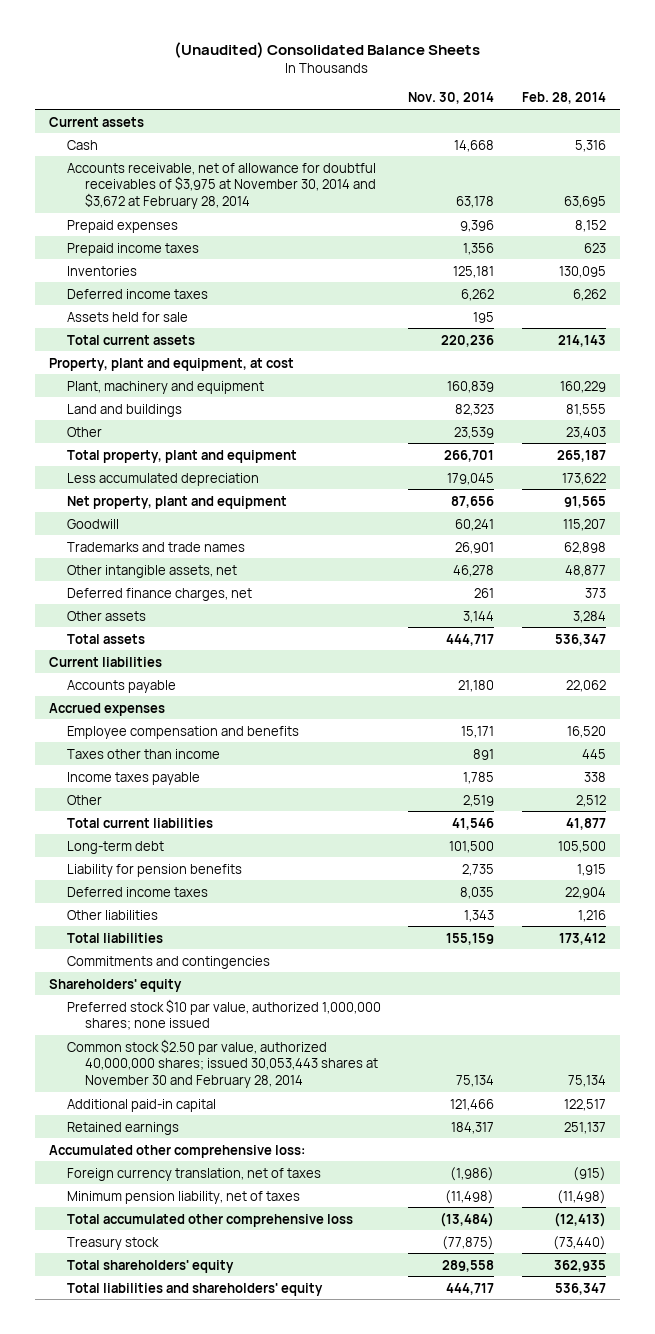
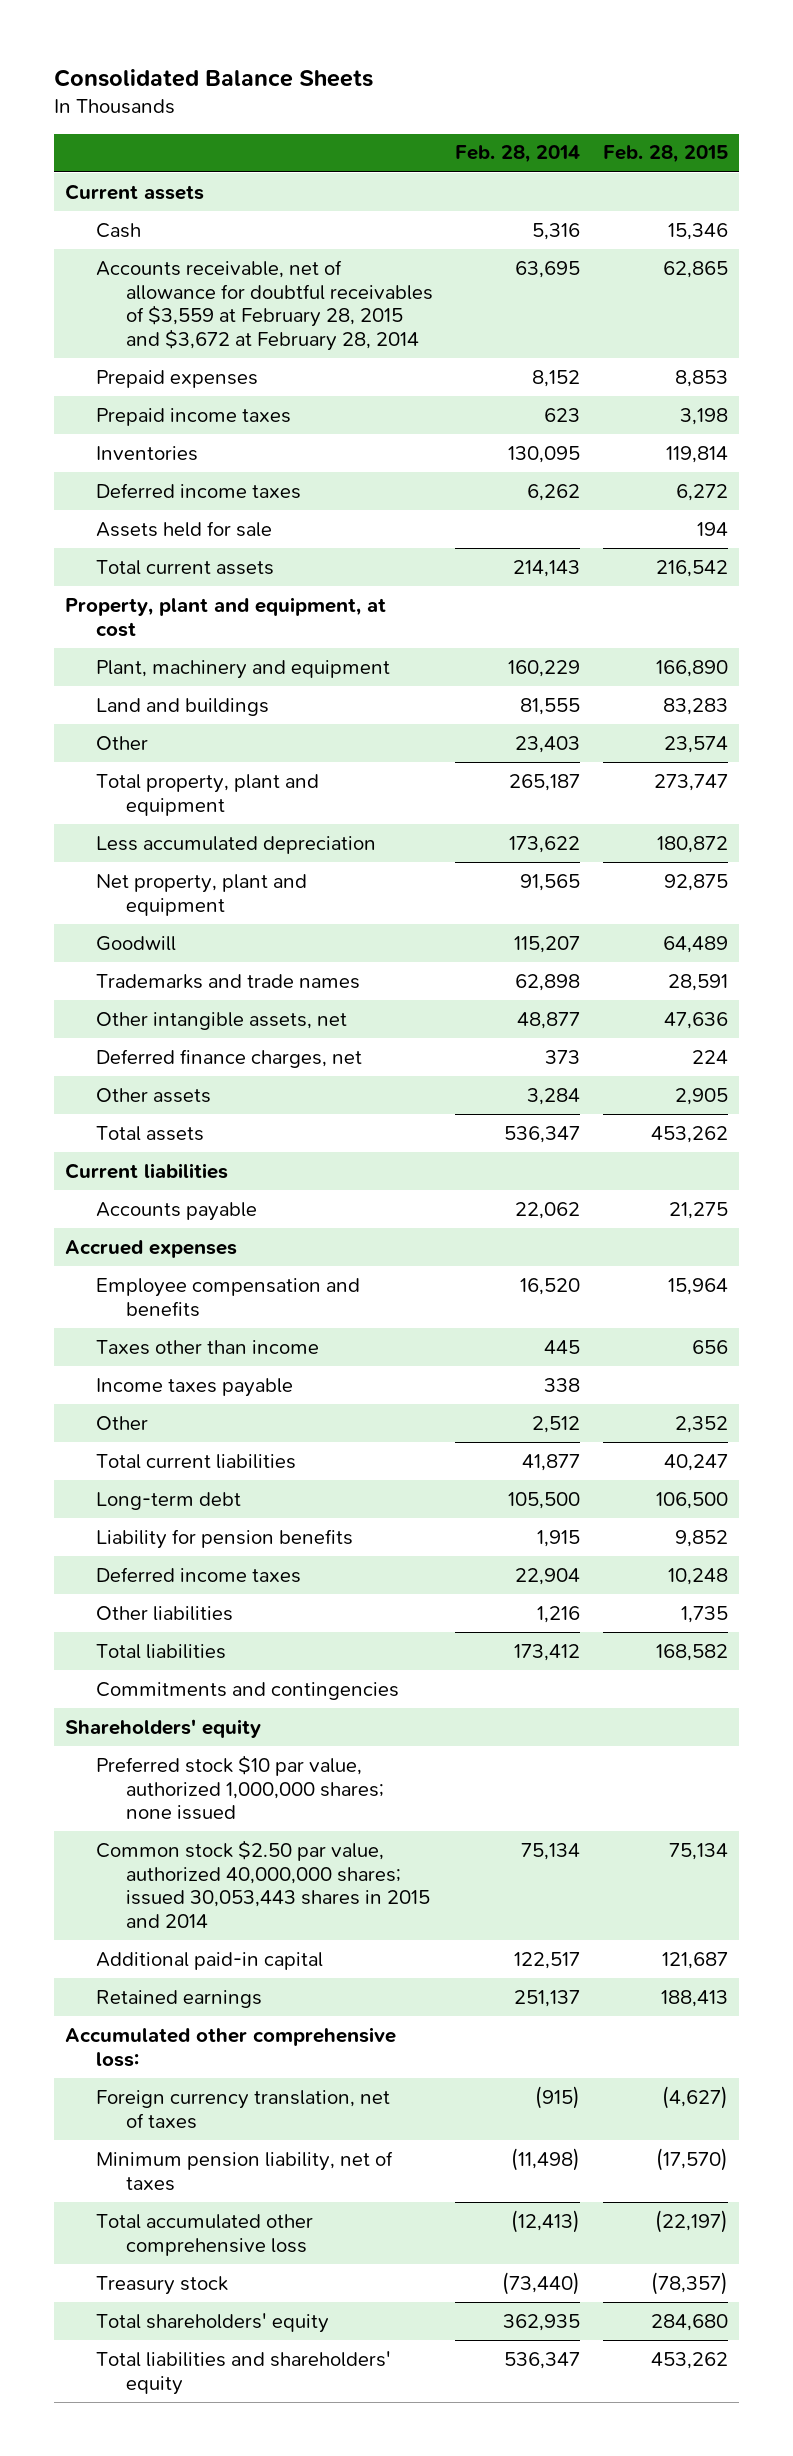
- (Unaudited) Consolidated Balance Sheets
+ Consolidated Balance Sheets
- | Nov. 30, 2014 | Feb. 28, 2014
+ | Feb. 28, 2014 | Feb. 28, 2015
- Accounts receivable, net of allowance for doubtful receivables of $3,975 at November 30, 2014 and $3,672 at February 28, 2014 | 63,178 | 63,695
+ Accounts receivable, net of allowance for doubtful receivables of $3,559 at February 28, 2015 and $3,672 at February 28, 2014 | 63,695 | 62,865
- Common stock $2.50 par value, authorized 40,000,000 shares; issued 30,053,443 shares at November 30 and February 28, 2014 | 75,134 | 75,134
+ Common stock $2.50 par value, authorized 40,000,000 shares; issued 30,053,443 shares in 2015 and 2014 | 75,134 | 75,134

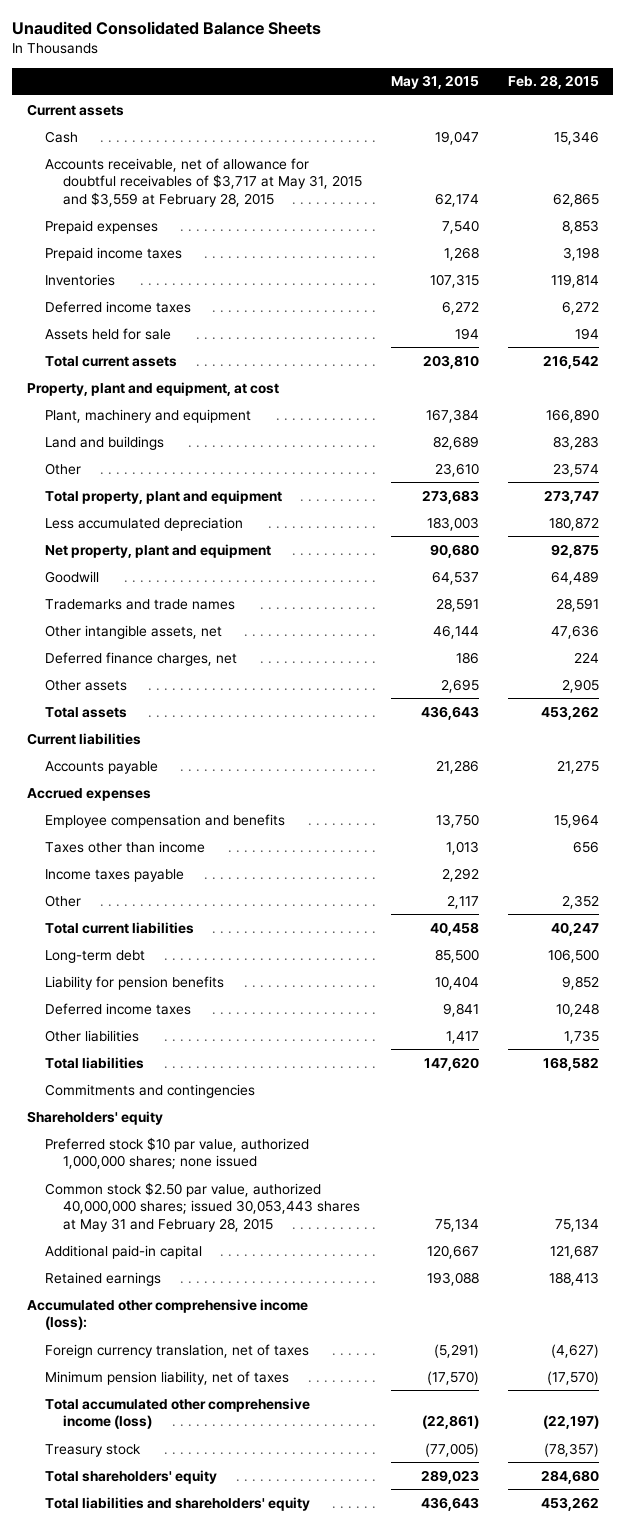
- Consolidated Balance Sheets
+ Unaudited Consolidated Balance Sheets
- | Feb. 28, 2014 | Feb. 28, 2015
+ | May 31, 2015 | Feb. 28, 2015
- Accounts receivable, net of allowance for doubtful receivables of $3,559 at February 28, 2015 and $3,672 at February 28, 2014 | 63,695 | 62,865
+ Accounts receivable, net of allowance for doubtful receivables of $3,717 at May 31, 2015 and $3,559 at February 28, 2015 | 62,174 | 62,865
- Common stock $2.50 par value, authorized 40,000,000 shares; issued 30,053,443 shares in 2015 and 2014 | 75,134 | 75,134
+ Common stock $2.50 par value, authorized 40,000,000 shares; issued 30,053,443 shares at May 31 and February 28, 2015 | 75,134 | 75,134
- Accumulated other comprehensive loss:
+ Accumulated other comprehensive income (loss):
- Total accumulated other comprehensive loss | (12,413) | (22,197)
+ Total accumulated other comprehensive income (loss) | (22,861) | (22,197)

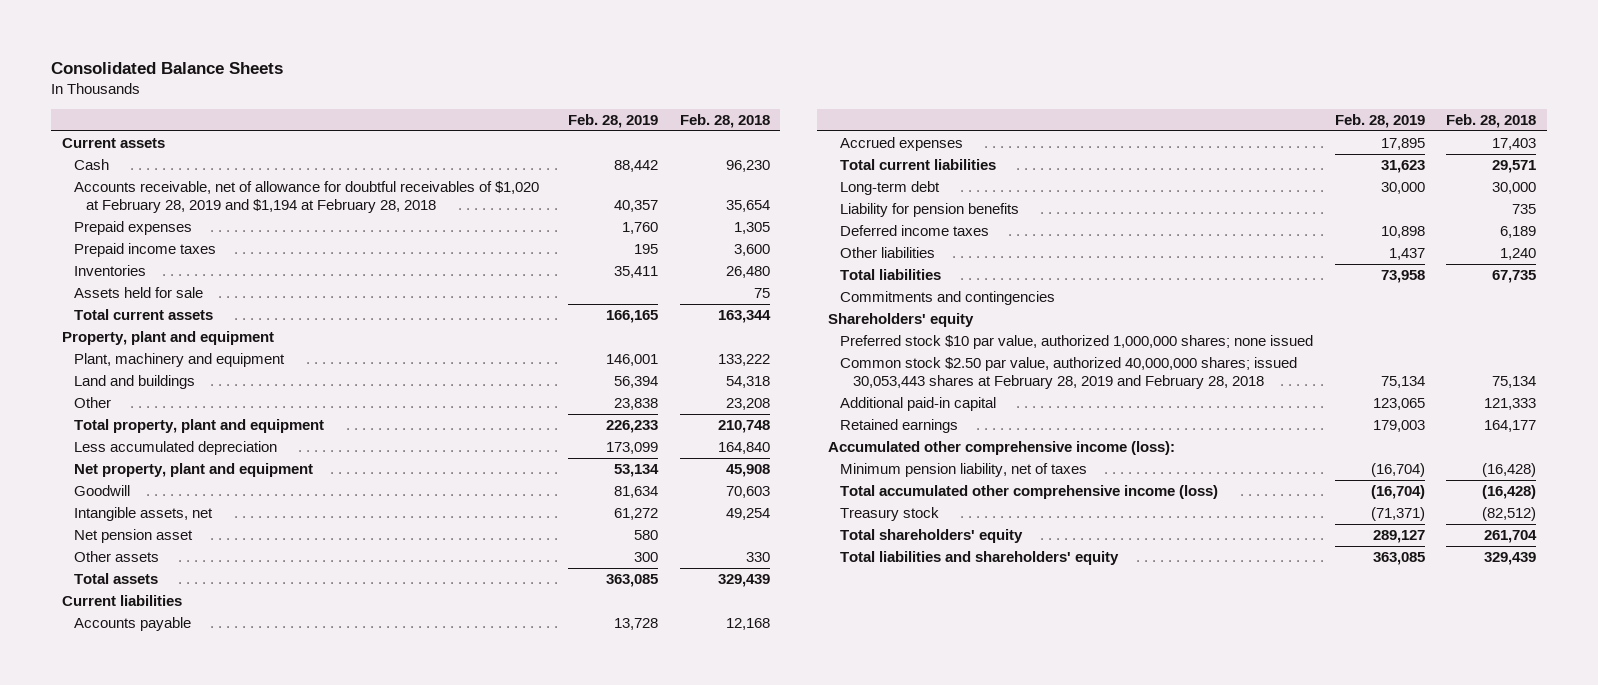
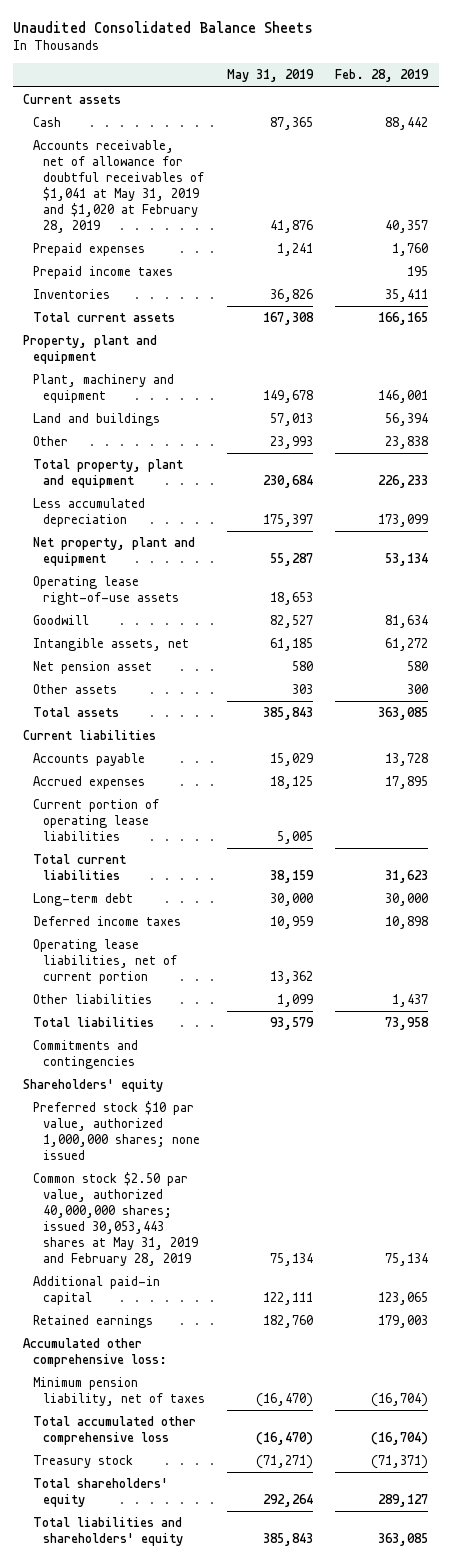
- Consolidated Balance Sheets
+ Unaudited Consolidated Balance Sheets
- | Feb. 28, 2019 | Feb. 28, 2018
+ | May 31, 2019 | Feb. 28, 2019
- Accounts receivable, net of allowance for doubtful receivables of $1,020 at February 28, 2019 and $1,194 at February 28, 2018 | 40,357 | 35,654
+ Accounts receivable, net of allowance for doubtful receivables of $1,041 at May 31, 2019 and $1,020 at February 28, 2019 | 41,876 | 40,357
- Assets held for sale | | 75
+ Operating lease right-of-use assets | 18,653 |
+ Current portion of operating lease liabilities | 5,005 |
- Liability for pension benefits | | 735
+ Operating lease liabilities, net of current portion | 13,362 |
- Common stock $2.50 par value, authorized 40,000,000 shares; issued 30,053,443 shares at February 28, 2019 and February 28, 2018 | 75,134 | 75,134
+ Common stock $2.50 par value, authorized 40,000,000 shares; issued 30,053,443 shares at May 31, 2019 and February 28, 2019 | 75,134 | 75,134
- Accumulated other comprehensive income (loss):
+ Accumulated other comprehensive loss:
- Total accumulated other comprehensive income (loss) | (16,704) | (16,428)
+ Total accumulated other comprehensive loss | (16,470) | (16,704)

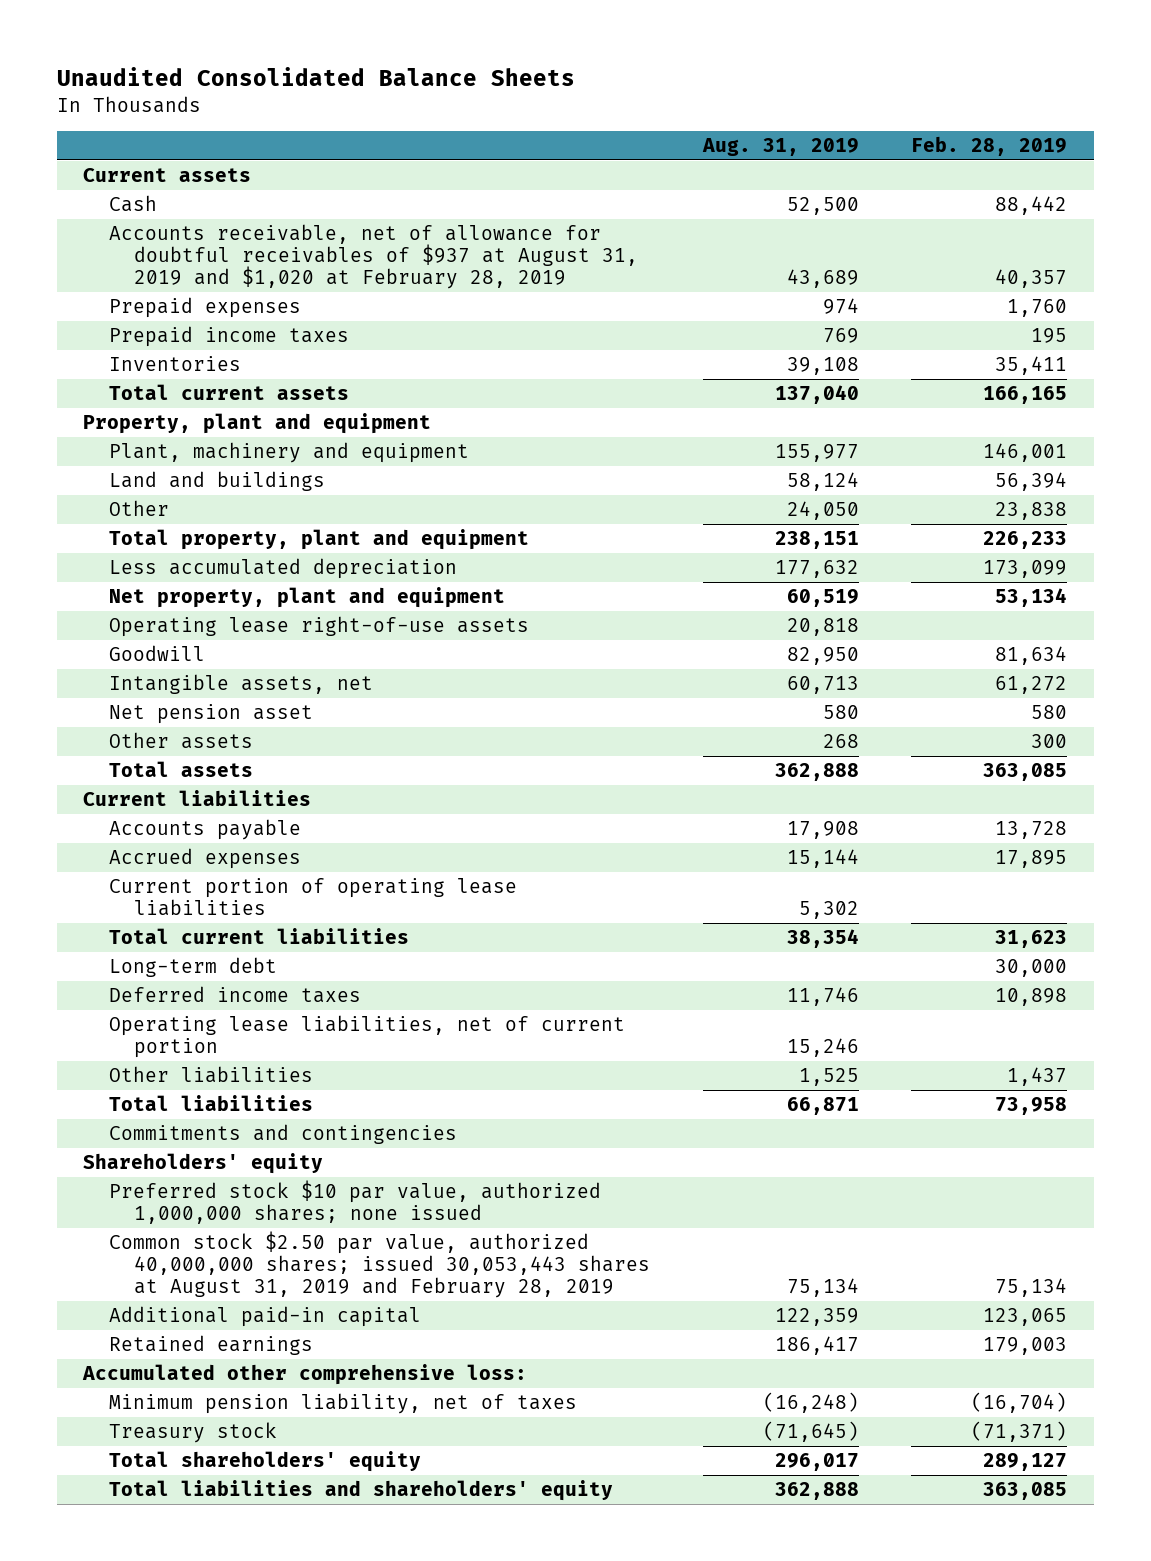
- | May 31, 2019 | Feb. 28, 2019
+ | Aug. 31, 2019 | Feb. 28, 2019
- Accounts receivable, net of allowance for doubtful receivables of $1,041 at May 31, 2019 and $1,020 at February 28, 2019 | 41,876 | 40,357
+ Accounts receivable, net of allowance for doubtful receivables of $937 at August 31, 2019 and $1,020 at February 28, 2019 | 43,689 | 40,357
- Common stock $2.50 par value, authorized 40,000,000 shares; issued 30,053,443 shares at May 31, 2019 and February 28, 2019 | 75,134 | 75,134
+ Common stock $2.50 par value, authorized 40,000,000 shares; issued 30,053,443 shares at August 31, 2019 and February 28, 2019 | 75,134 | 75,134
- Total accumulated other comprehensive loss | (16,470) | (16,704)

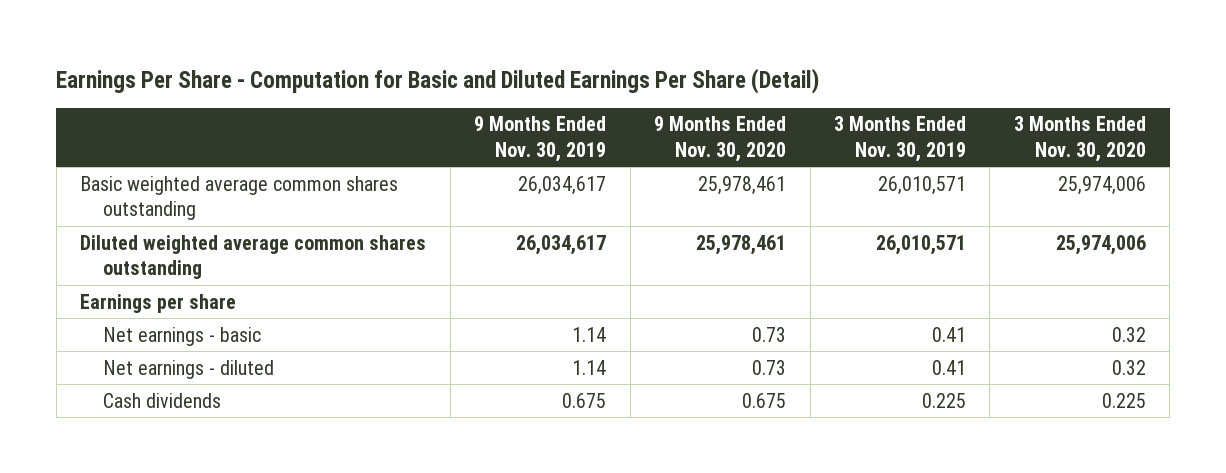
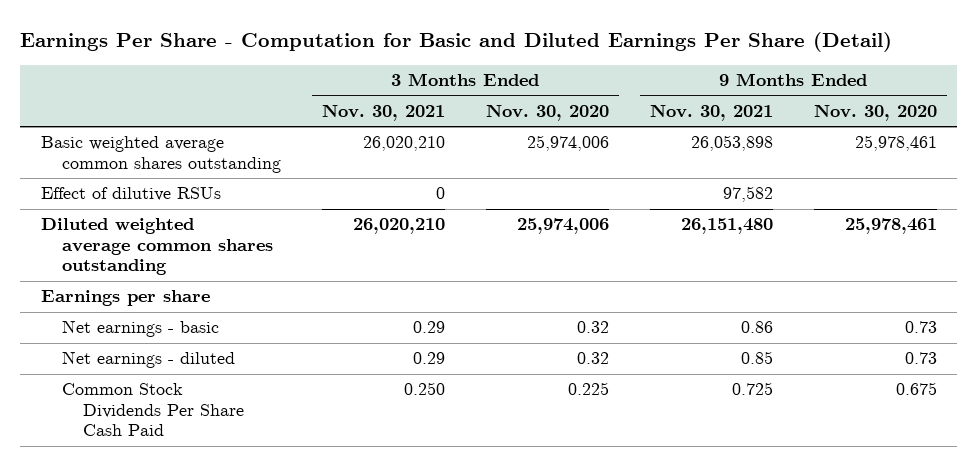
- | 9 Months Ended Nov. 30, 2019 | 9 Months Ended Nov. 30, 2020 | 3 Months Ended Nov. 30, 2019 | 3 Months Ended Nov. 30, 2020
+ | 3 Months Ended Nov. 30, 2021 | 3 Months Ended Nov. 30, 2020 | 9 Months Ended Nov. 30, 2021 | 9 Months Ended Nov. 30, 2020
+ Effect of dilutive RSUs | 0 | | 97,582 |
- Cash dividends | 0.675 | 0.675 | 0.225 | 0.225
+ Common Stock Dividends Per Share Cash Paid | 0.250 | 0.225 | 0.725 | 0.675

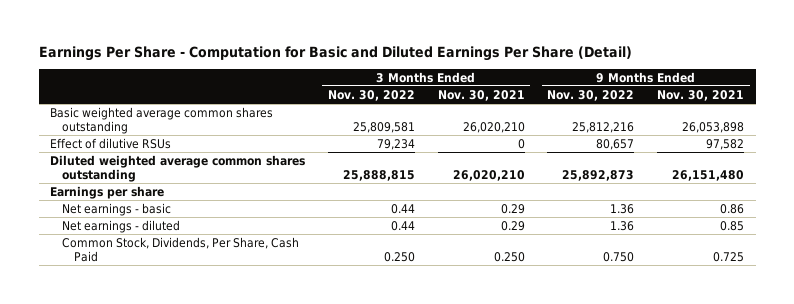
- | 3 Months Ended Nov. 30, 2021 | 3 Months Ended Nov. 30, 2020 | 9 Months Ended Nov. 30, 2021 | 9 Months Ended Nov. 30, 2020
+ | 3 Months Ended Nov. 30, 2022 | 3 Months Ended Nov. 30, 2021 | 9 Months Ended Nov. 30, 2022 | 9 Months Ended Nov. 30, 2021
- Common Stock Dividends Per Share Cash Paid | 0.250 | 0.225 | 0.725 | 0.675
+ Common Stock, Dividends, Per Share, Cash Paid | 0.250 | 0.250 | 0.750 | 0.725

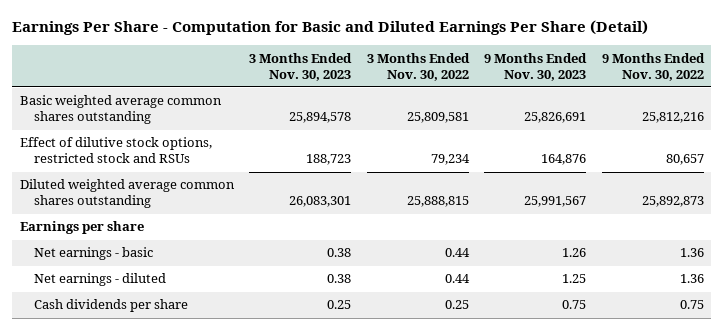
- | 3 Months Ended Nov. 30, 2022 | 3 Months Ended Nov. 30, 2021 | 9 Months Ended Nov. 30, 2022 | 9 Months Ended Nov. 30, 2021
+ | 3 Months Ended Nov. 30, 2023 | 3 Months Ended Nov. 30, 2022 | 9 Months Ended Nov. 30, 2023 | 9 Months Ended Nov. 30, 2022
- Effect of dilutive RSUs | 79,234 | 0 | 80,657 | 97,582
+ Effect of dilutive stock options, restricted stock and RSUs | 188,723 | 79,234 | 164,876 | 80,657
- Common Stock, Dividends, Per Share, Cash Paid | 0.250 | 0.250 | 0.750 | 0.725
+ Cash dividends per share | 0.25 | 0.25 | 0.75 | 0.75

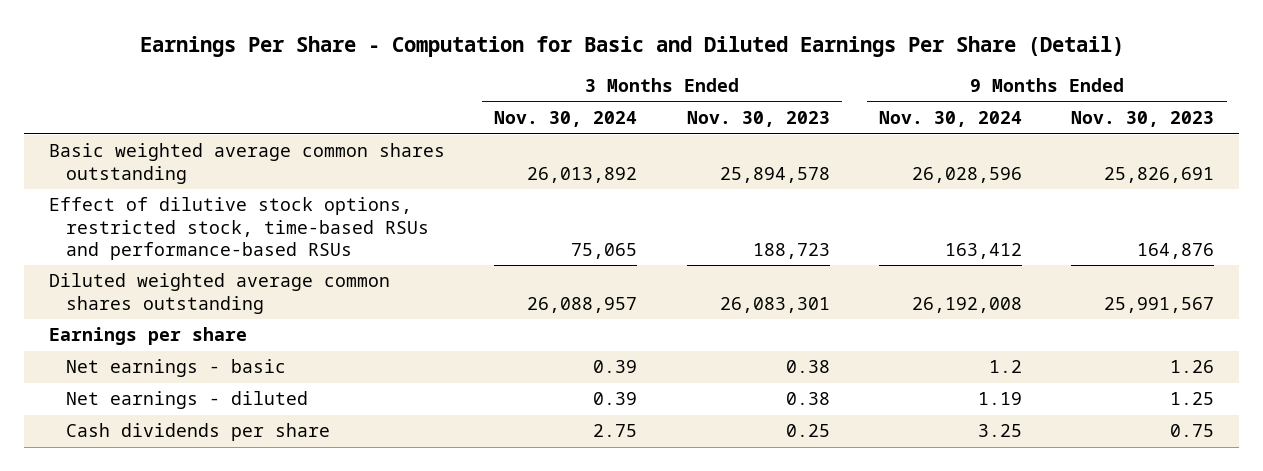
- | 3 Months Ended Nov. 30, 2023 | 3 Months Ended Nov. 30, 2022 | 9 Months Ended Nov. 30, 2023 | 9 Months Ended Nov. 30, 2022
+ | 3 Months Ended Nov. 30, 2024 | 3 Months Ended Nov. 30, 2023 | 9 Months Ended Nov. 30, 2024 | 9 Months Ended Nov. 30, 2023
- Effect of dilutive stock options, restricted stock and RSUs | 188,723 | 79,234 | 164,876 | 80,657
+ Effect of dilutive stock options, restricted stock, time-based RSUs and performance-based RSUs | 75,065 | 188,723 | 163,412 | 164,876

